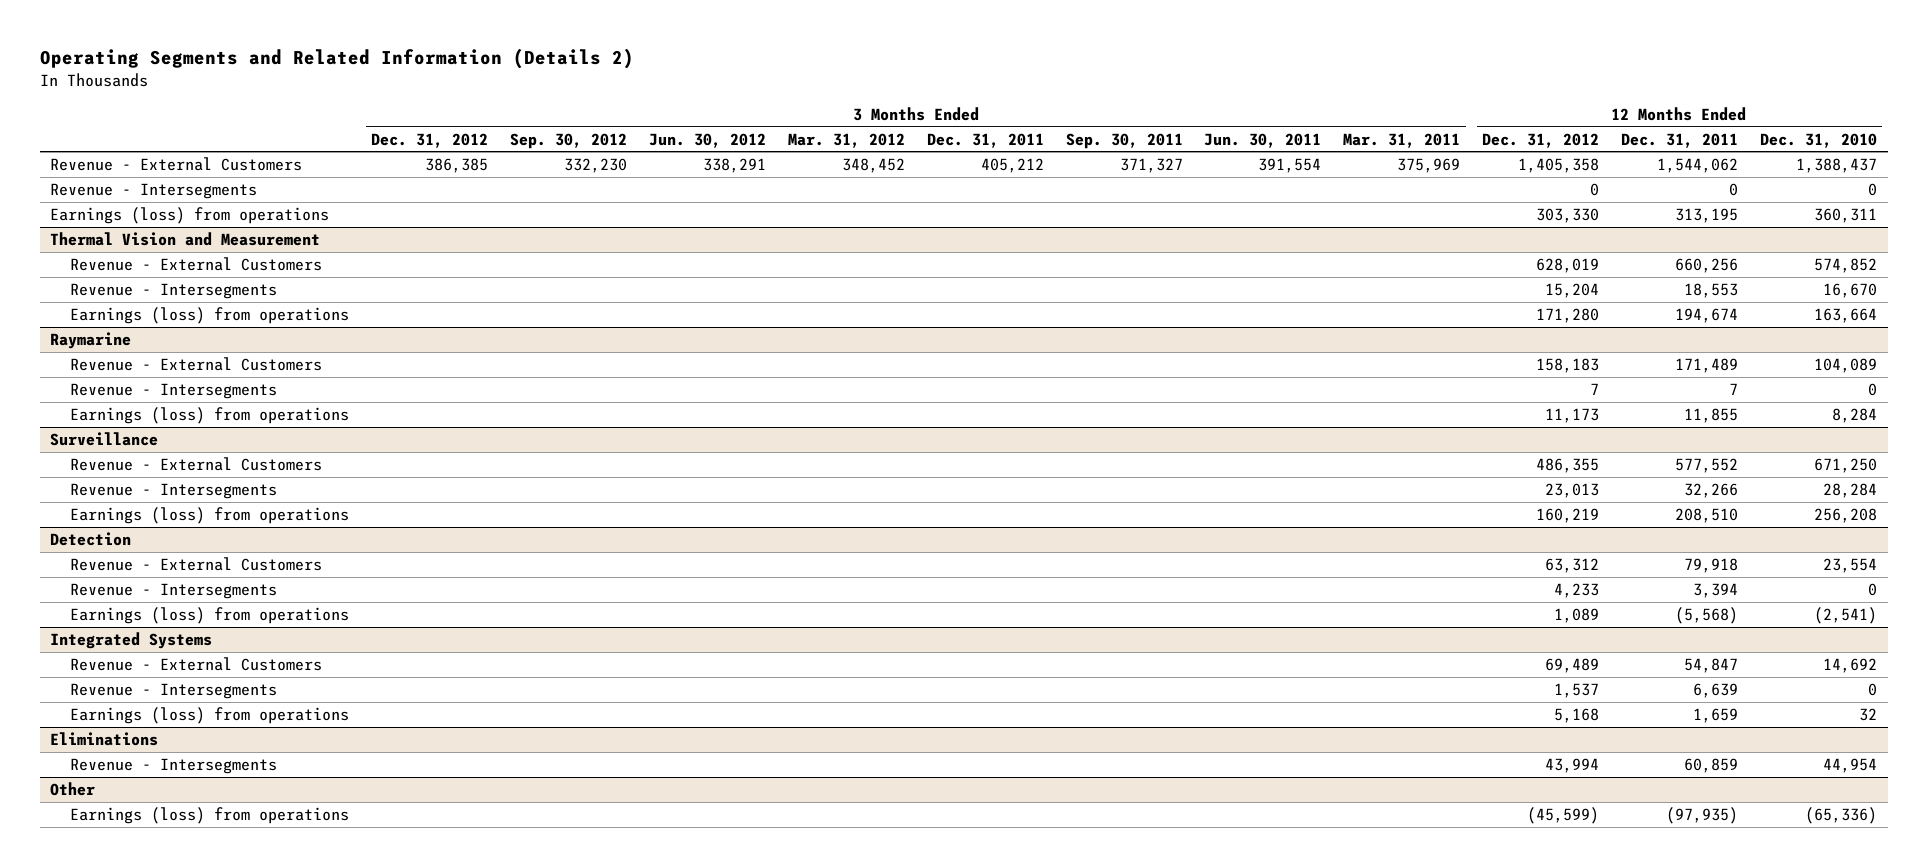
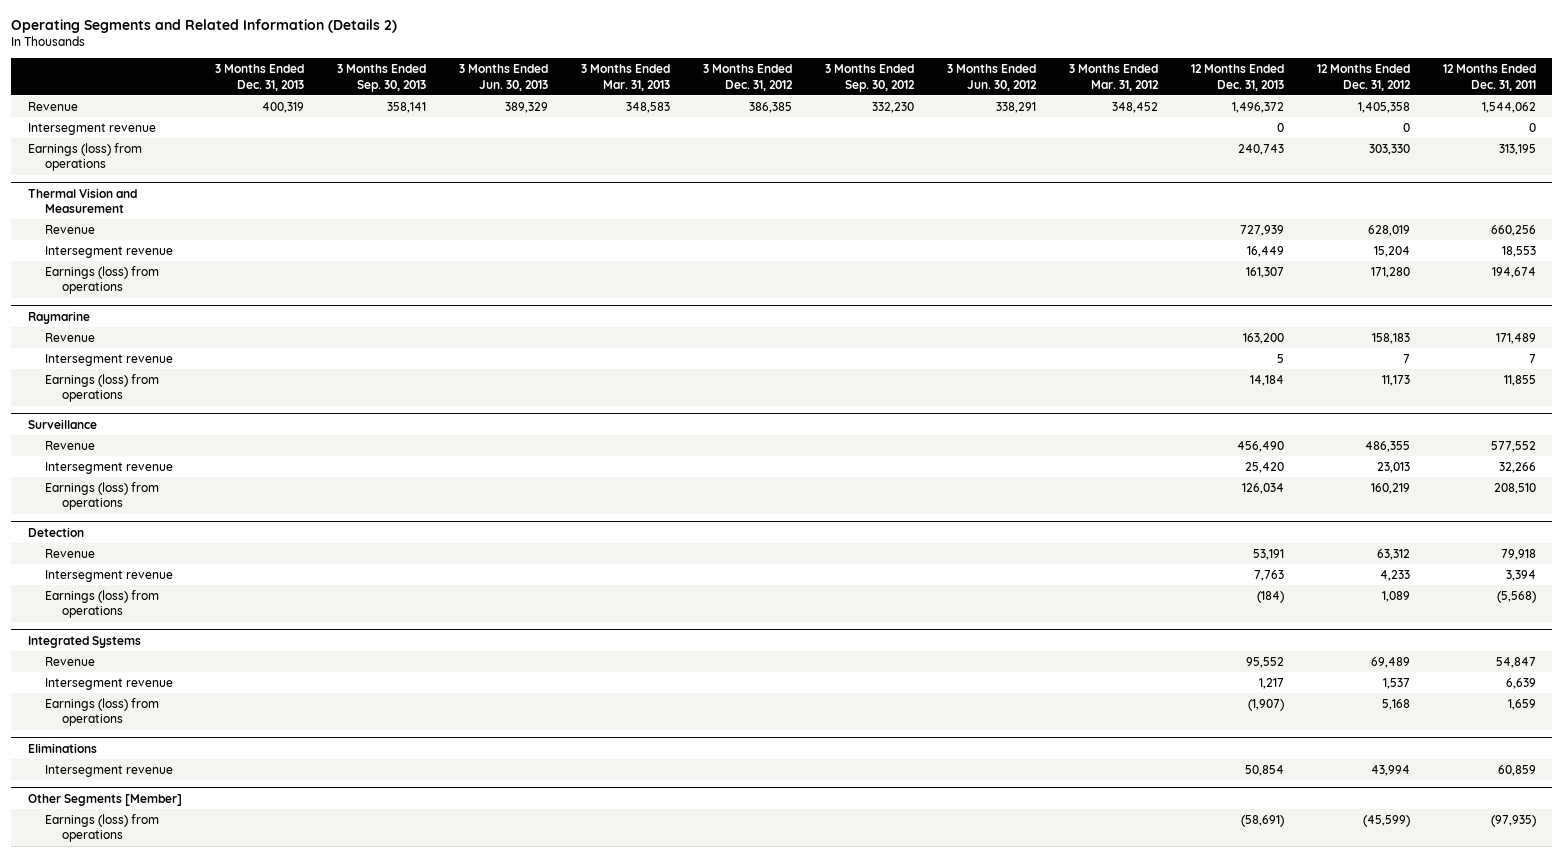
- | 3 Months Ended Dec. 31, 2012 | 3 Months Ended Sep. 30, 2012 | 3 Months Ended Jun. 30, 2012 | 3 Months Ended Mar. 31, 2012 | 3 Months Ended Dec. 31, 2011 | 3 Months Ended Sep. 30, 2011 | 3 Months Ended Jun. 30, 2011 | 3 Months Ended Mar. 31, 2011 | 12 Months Ended Dec. 31, 2012 | 12 Months Ended Dec. 31, 2011 | 12 Months Ended Dec. 31, 2010
+ | 3 Months Ended Dec. 31, 2013 | 3 Months Ended Sep. 30, 2013 | 3 Months Ended Jun. 30, 2013 | 3 Months Ended Mar. 31, 2013 | 3 Months Ended Dec. 31, 2012 | 3 Months Ended Sep. 30, 2012 | 3 Months Ended Jun. 30, 2012 | 3 Months Ended Mar. 31, 2012 | 12 Months Ended Dec. 31, 2013 | 12 Months Ended Dec. 31, 2012 | 12 Months Ended Dec. 31, 2011
- Revenue - External Customers | 386,385 | 332,230 | 338,291 | 348,452 | 405,212 | 371,327 | 391,554 | 375,969 | 1,405,358 | 1,544,062 | 1,388,437
- Revenue - Intersegments | | | | | | | | | 0 | 0 | 0
+ Revenue | 400,319 | 358,141 | 389,329 | 348,583 | 386,385 | 332,230 | 338,291 | 348,452 | 1,496,372 | 1,405,358 | 1,544,062
+ Intersegment revenue | | | | | | | | | 0 | 0 | 0
@ Thermal Vision and Measurement
- Revenue - External Customers | | | | | | | | | 628,019 | 660,256 | 574,852
- Revenue - Intersegments | | | | | | | | | 15,204 | 18,553 | 16,670
+ Revenue | | | | | | | | | 727,939 | 628,019 | 660,256
+ Intersegment revenue | | | | | | | | | 16,449 | 15,204 | 18,553
@ Raymarine
- Revenue - External Customers | | | | | | | | | 158,183 | 171,489 | 104,089
- Revenue - Intersegments | | | | | | | | | 7 | 7 | 0
+ Revenue | | | | | | | | | 163,200 | 158,183 | 171,489
+ Intersegment revenue | | | | | | | | | 5 | 7 | 7
@ Surveillance
- Revenue - External Customers | | | | | | | | | 486,355 | 577,552 | 671,250
- Revenue - Intersegments | | | | | | | | | 23,013 | 32,266 | 28,284
+ Revenue | | | | | | | | | 456,490 | 486,355 | 577,552
+ Intersegment revenue | | | | | | | | | 25,420 | 23,013 | 32,266
@ Detection
- Revenue - External Customers | | | | | | | | | 63,312 | 79,918 | 23,554
- Revenue - Intersegments | | | | | | | | | 4,233 | 3,394 | 0
+ Revenue | | | | | | | | | 53,191 | 63,312 | 79,918
+ Intersegment revenue | | | | | | | | | 7,763 | 4,233 | 3,394
@ Integrated Systems
- Revenue - External Customers | | | | | | | | | 69,489 | 54,847 | 14,692
- Revenue - Intersegments | | | | | | | | | 1,537 | 6,639 | 0
+ Revenue | | | | | | | | | 95,552 | 69,489 | 54,847
+ Intersegment revenue | | | | | | | | | 1,217 | 1,537 | 6,639
@ Eliminations
- Revenue - Intersegments | | | | | | | | | 43,994 | 60,859 | 44,954
- Other
@ Eliminations
+ Intersegment revenue | | | | | | | | | 50,854 | 43,994 | 60,859
+ Other Segments [Member]

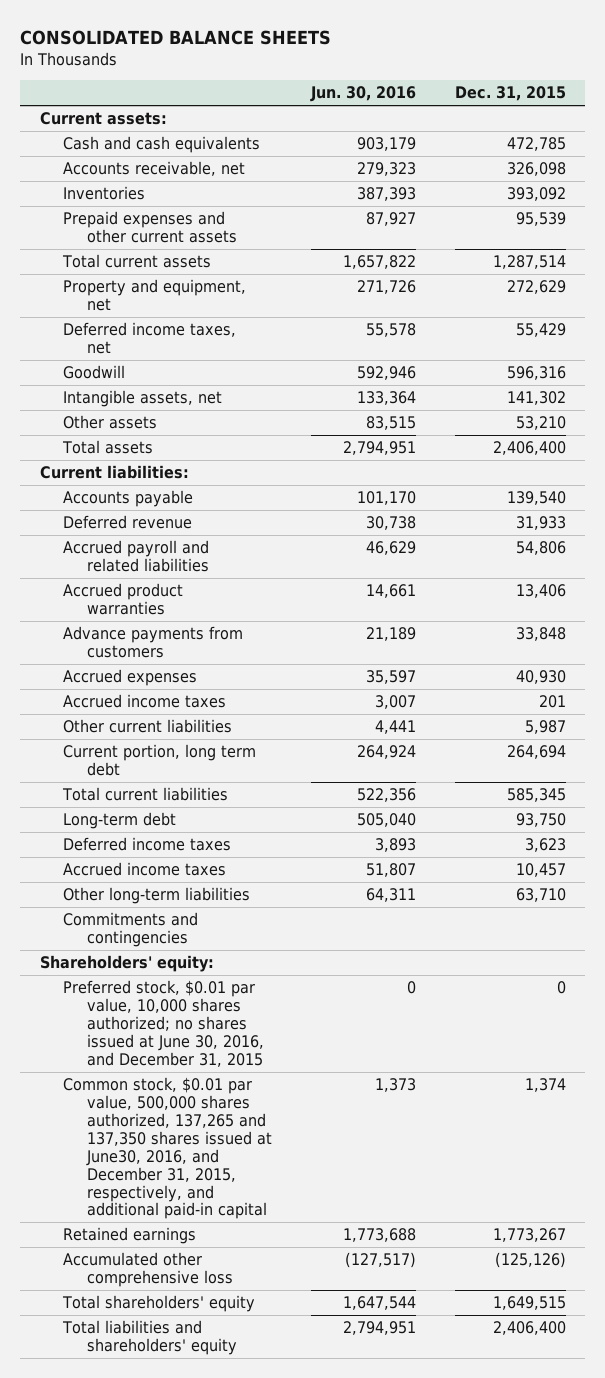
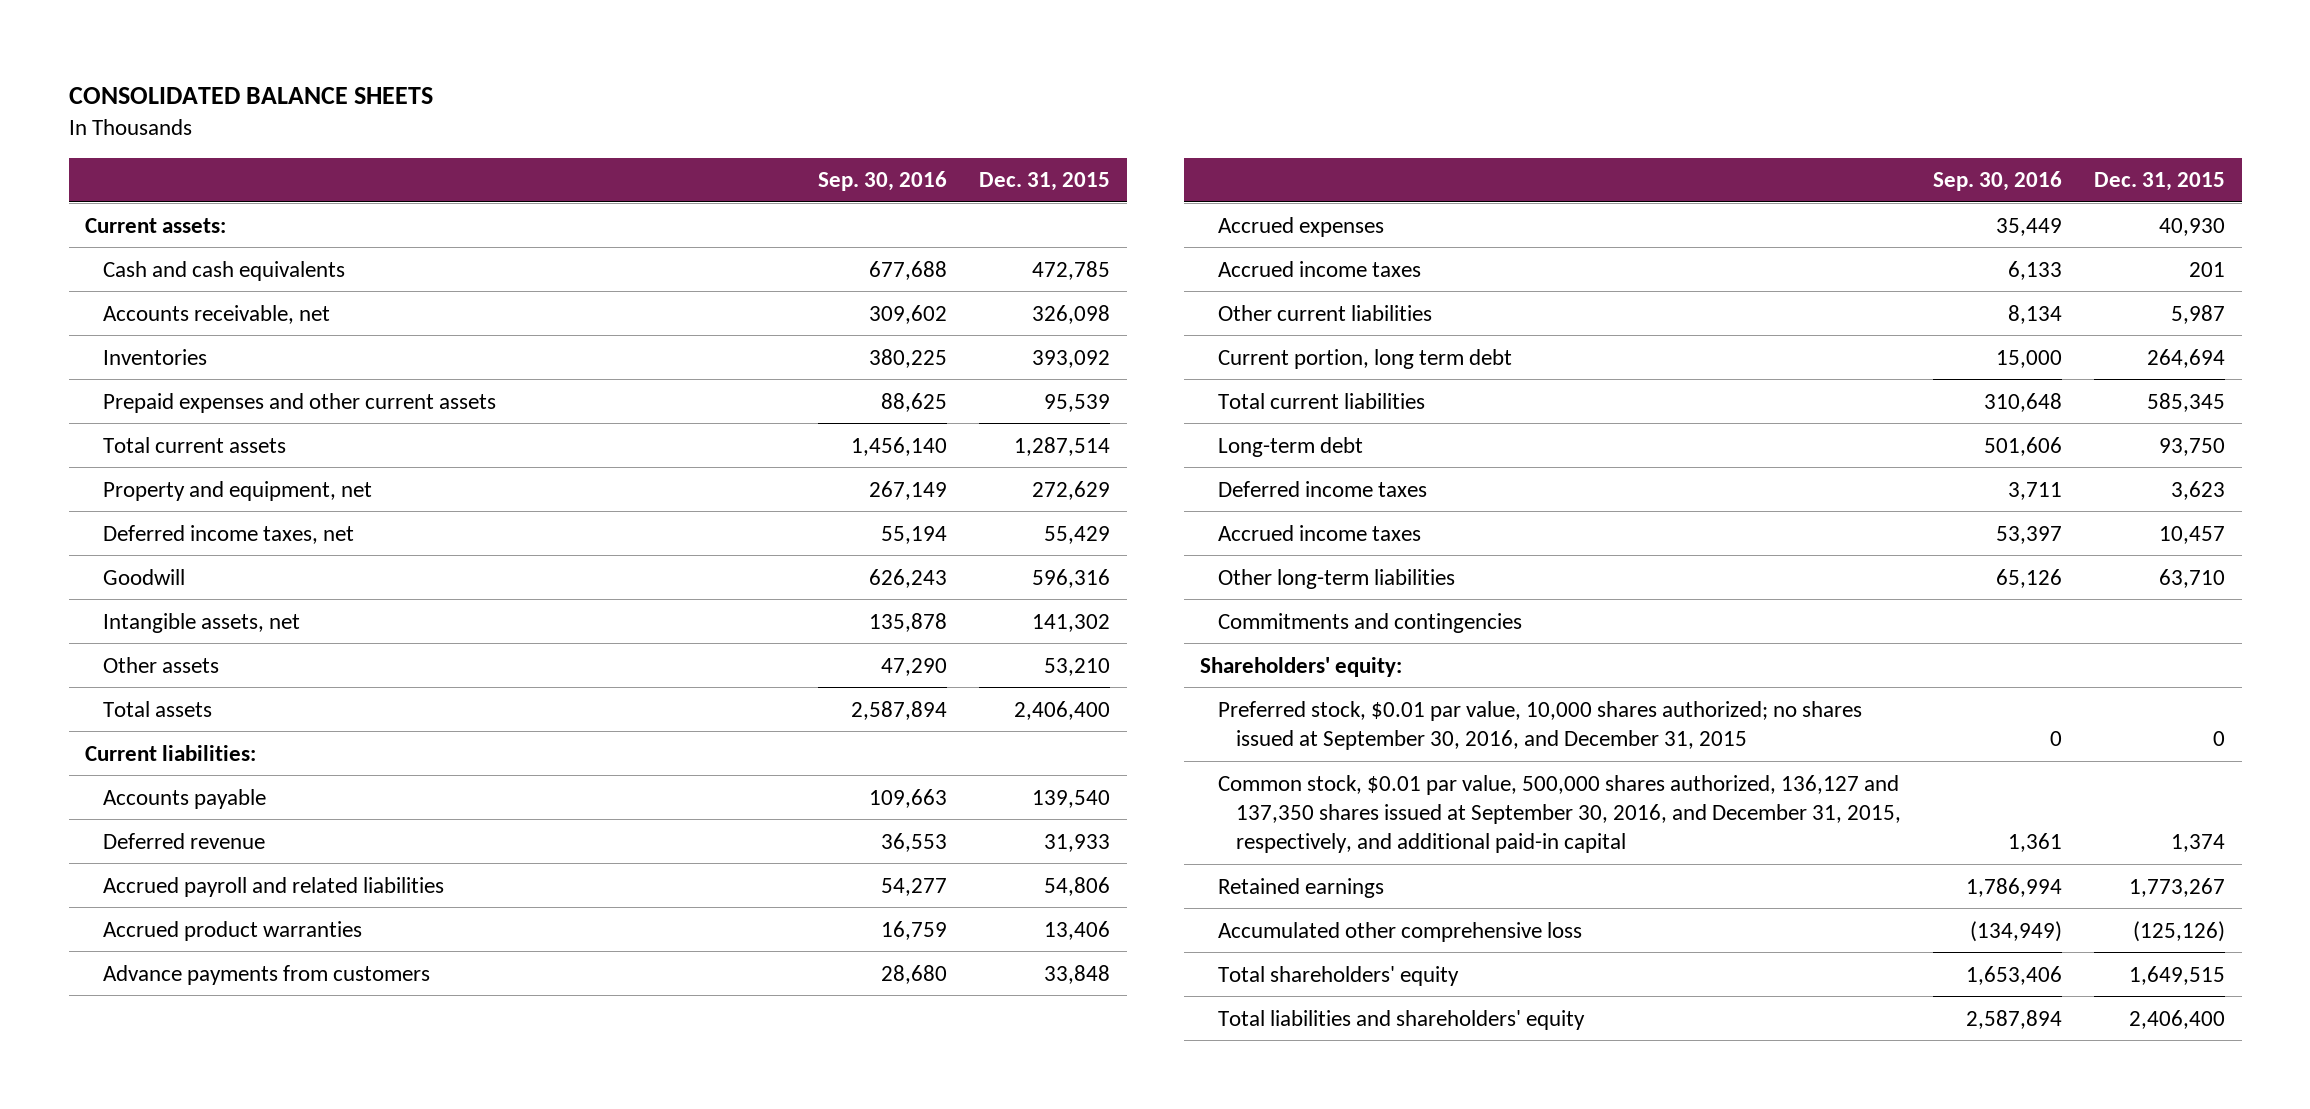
- | Jun. 30, 2016 | Dec. 31, 2015
+ | Sep. 30, 2016 | Dec. 31, 2015
- Preferred stock, $0.01 par value, 10,000 shares authorized; no shares issued at June 30, 2016, and December 31, 2015 | 0 | 0
- Common stock, $0.01 par value, 500,000 shares authorized, 137,265 and 137,350 shares issued at June30, 2016, and December 31, 2015, respectively, and additional paid-in capital | 1,373 | 1,374
+ Preferred stock, $0.01 par value, 10,000 shares authorized; no shares issued at September 30, 2016, and December 31, 2015 | 0 | 0
+ Common stock, $0.01 par value, 500,000 shares authorized, 136,127 and 137,350 shares issued at September 30, 2016, and December 31, 2015, respectively, and additional paid-in capital | 1,361 | 1,374

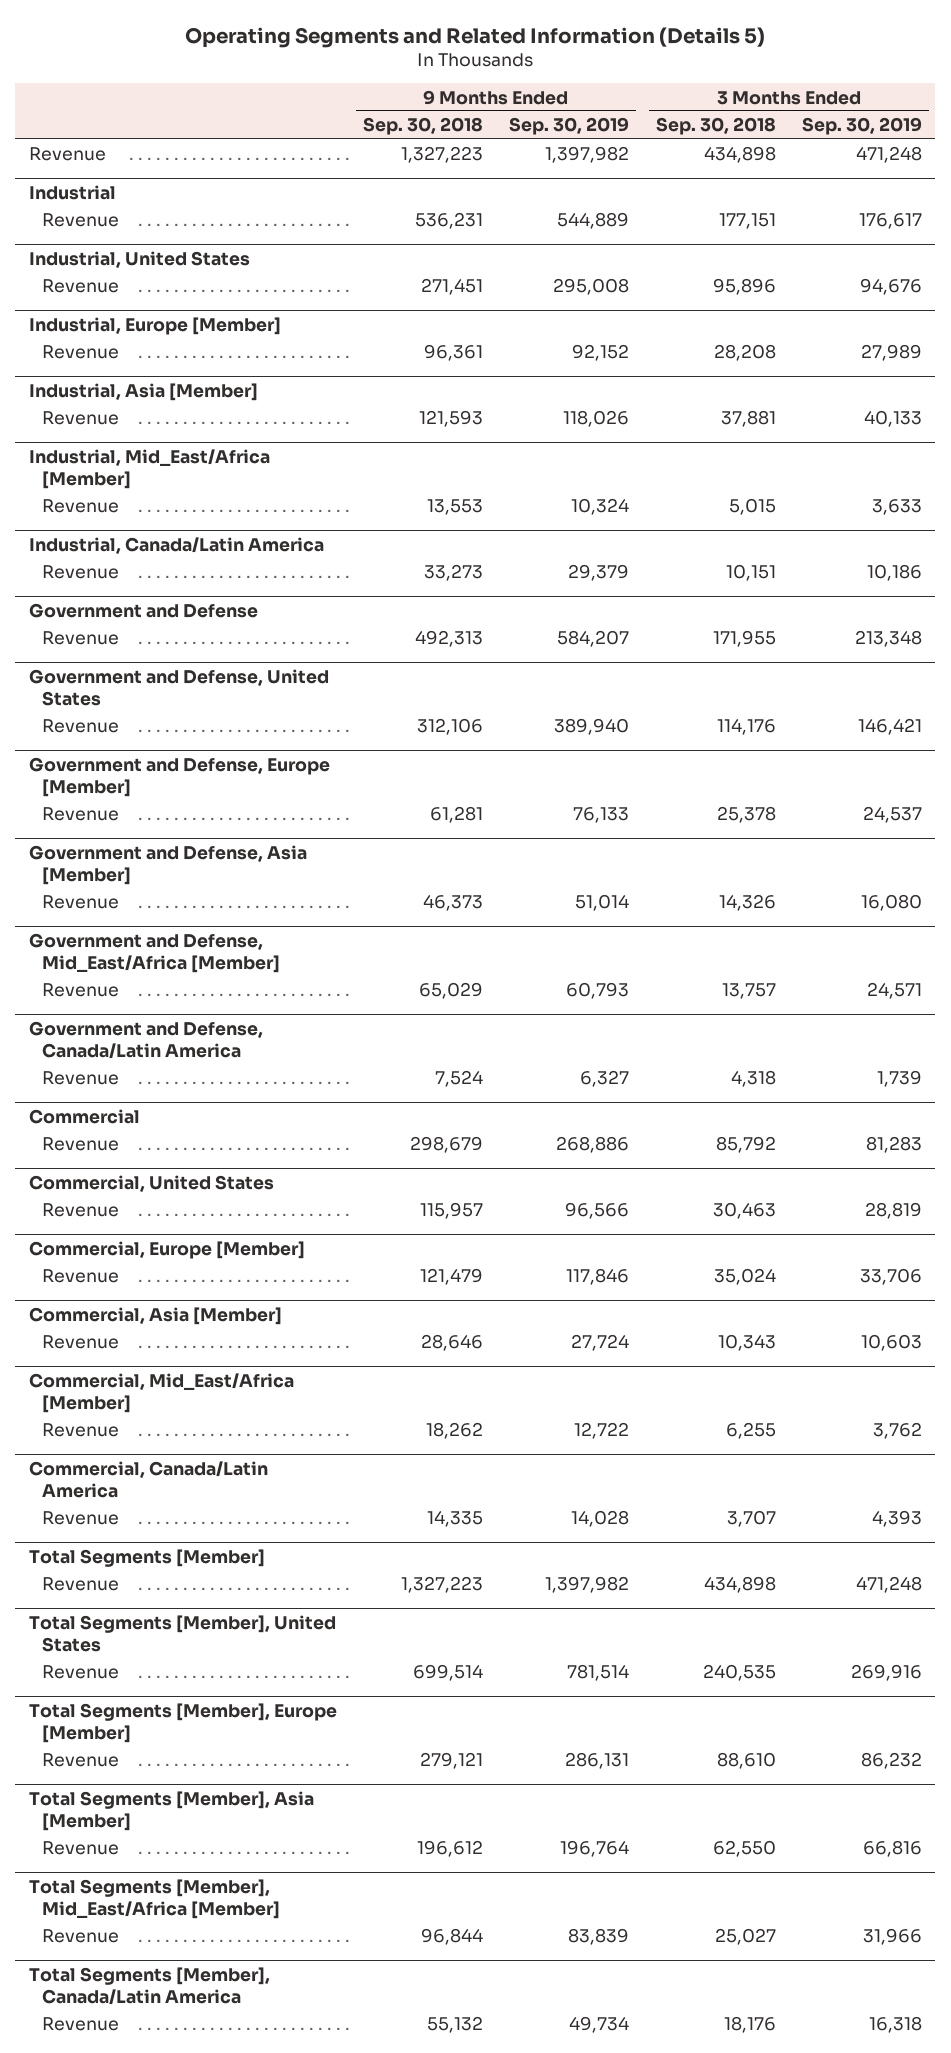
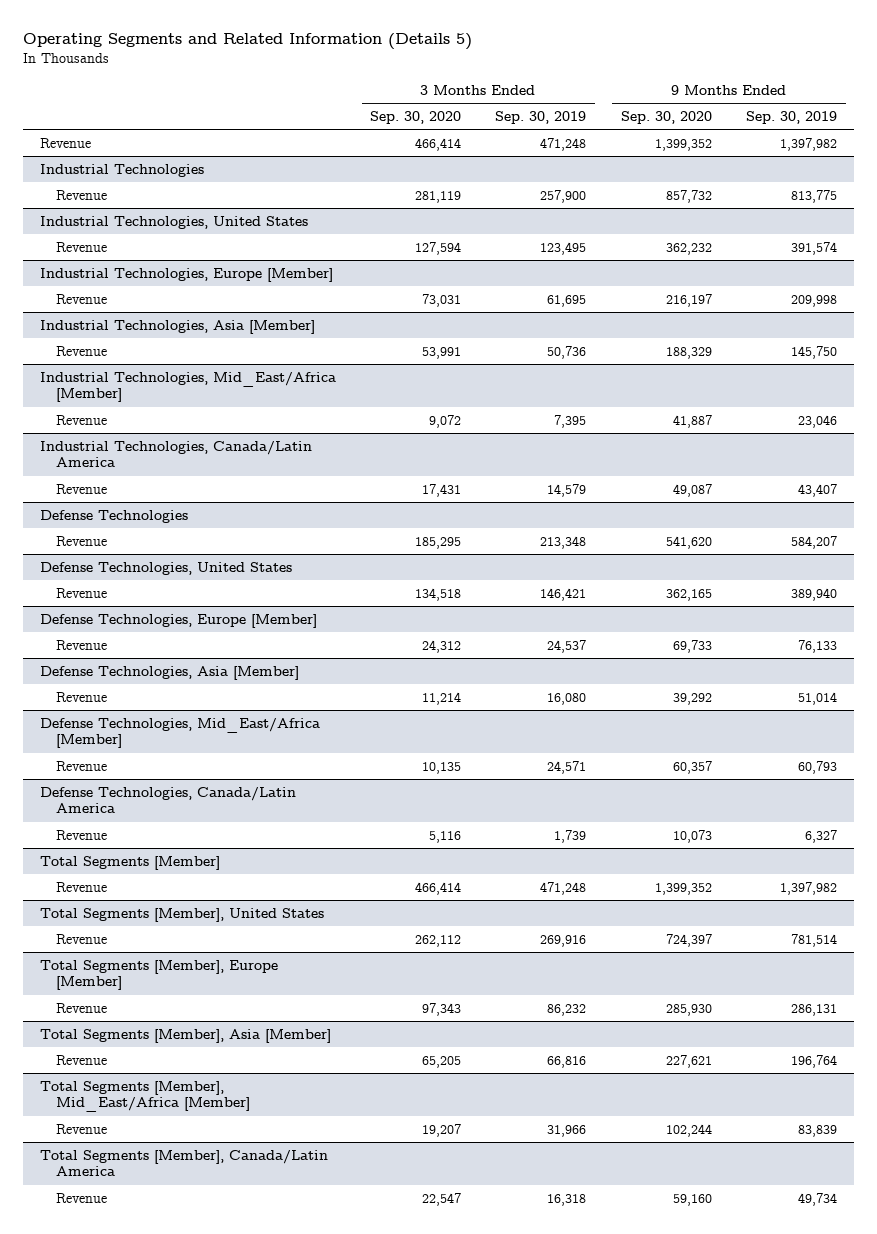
- | 9 Months Ended Sep. 30, 2018 | 9 Months Ended Sep. 30, 2019 | 3 Months Ended Sep. 30, 2018 | 3 Months Ended Sep. 30, 2019
+ | 3 Months Ended Sep. 30, 2020 | 3 Months Ended Sep. 30, 2019 | 9 Months Ended Sep. 30, 2020 | 9 Months Ended Sep. 30, 2019
- Industrial
- Revenue | 536,231 | 544,889 | 177,151 | 176,617
- Industrial, United States
- Revenue | 271,451 | 295,008 | 95,896 | 94,676
- Industrial, Europe [Member]
- Revenue | 96,361 | 92,152 | 28,208 | 27,989
- Industrial, Asia [Member]
- Revenue | 121,593 | 118,026 | 37,881 | 40,133
- Industrial, Mid_East/Africa [Member]
- Revenue | 13,553 | 10,324 | 5,015 | 3,633
- Industrial, Canada/Latin America
- Revenue | 33,273 | 29,379 | 10,151 | 10,186
- Government and Defense
+ Industrial Technologies
+ Revenue | 281,119 | 257,900 | 857,732 | 813,775
+ Industrial Technologies, United States
+ Revenue | 127,594 | 123,495 | 362,232 | 391,574
+ Industrial Technologies, Europe [Member]
+ Revenue | 73,031 | 61,695 | 216,197 | 209,998
+ Industrial Technologies, Asia [Member]
+ Revenue | 53,991 | 50,736 | 188,329 | 145,750
+ Industrial Technologies, Mid_East/Africa [Member]
+ Revenue | 9,072 | 7,395 | 41,887 | 23,046
+ Industrial Technologies, Canada/Latin America
+ Revenue | 17,431 | 14,579 | 49,087 | 43,407
+ Defense Technologies
- Government and Defense, United States
+ Defense Technologies, United States
- Government and Defense, Europe [Member]
+ Defense Technologies, Europe [Member]
- Government and Defense, Asia [Member]
+ Defense Technologies, Asia [Member]
- Government and Defense, Mid_East/Africa [Member]
+ Defense Technologies, Mid_East/Africa [Member]
- Government and Defense, Canada/Latin America
+ Defense Technologies, Canada/Latin America
- Commercial
- Revenue | 298,679 | 268,886 | 85,792 | 81,283
- Commercial, United States
- Revenue | 115,957 | 96,566 | 30,463 | 28,819
- Commercial, Europe [Member]
- Revenue | 121,479 | 117,846 | 35,024 | 33,706
- Commercial, Asia [Member]
- Revenue | 28,646 | 27,724 | 10,343 | 10,603
- Commercial, Mid_East/Africa [Member]
- Revenue | 18,262 | 12,722 | 6,255 | 3,762
- Commercial, Canada/Latin America
- Revenue | 14,335 | 14,028 | 3,707 | 4,393

